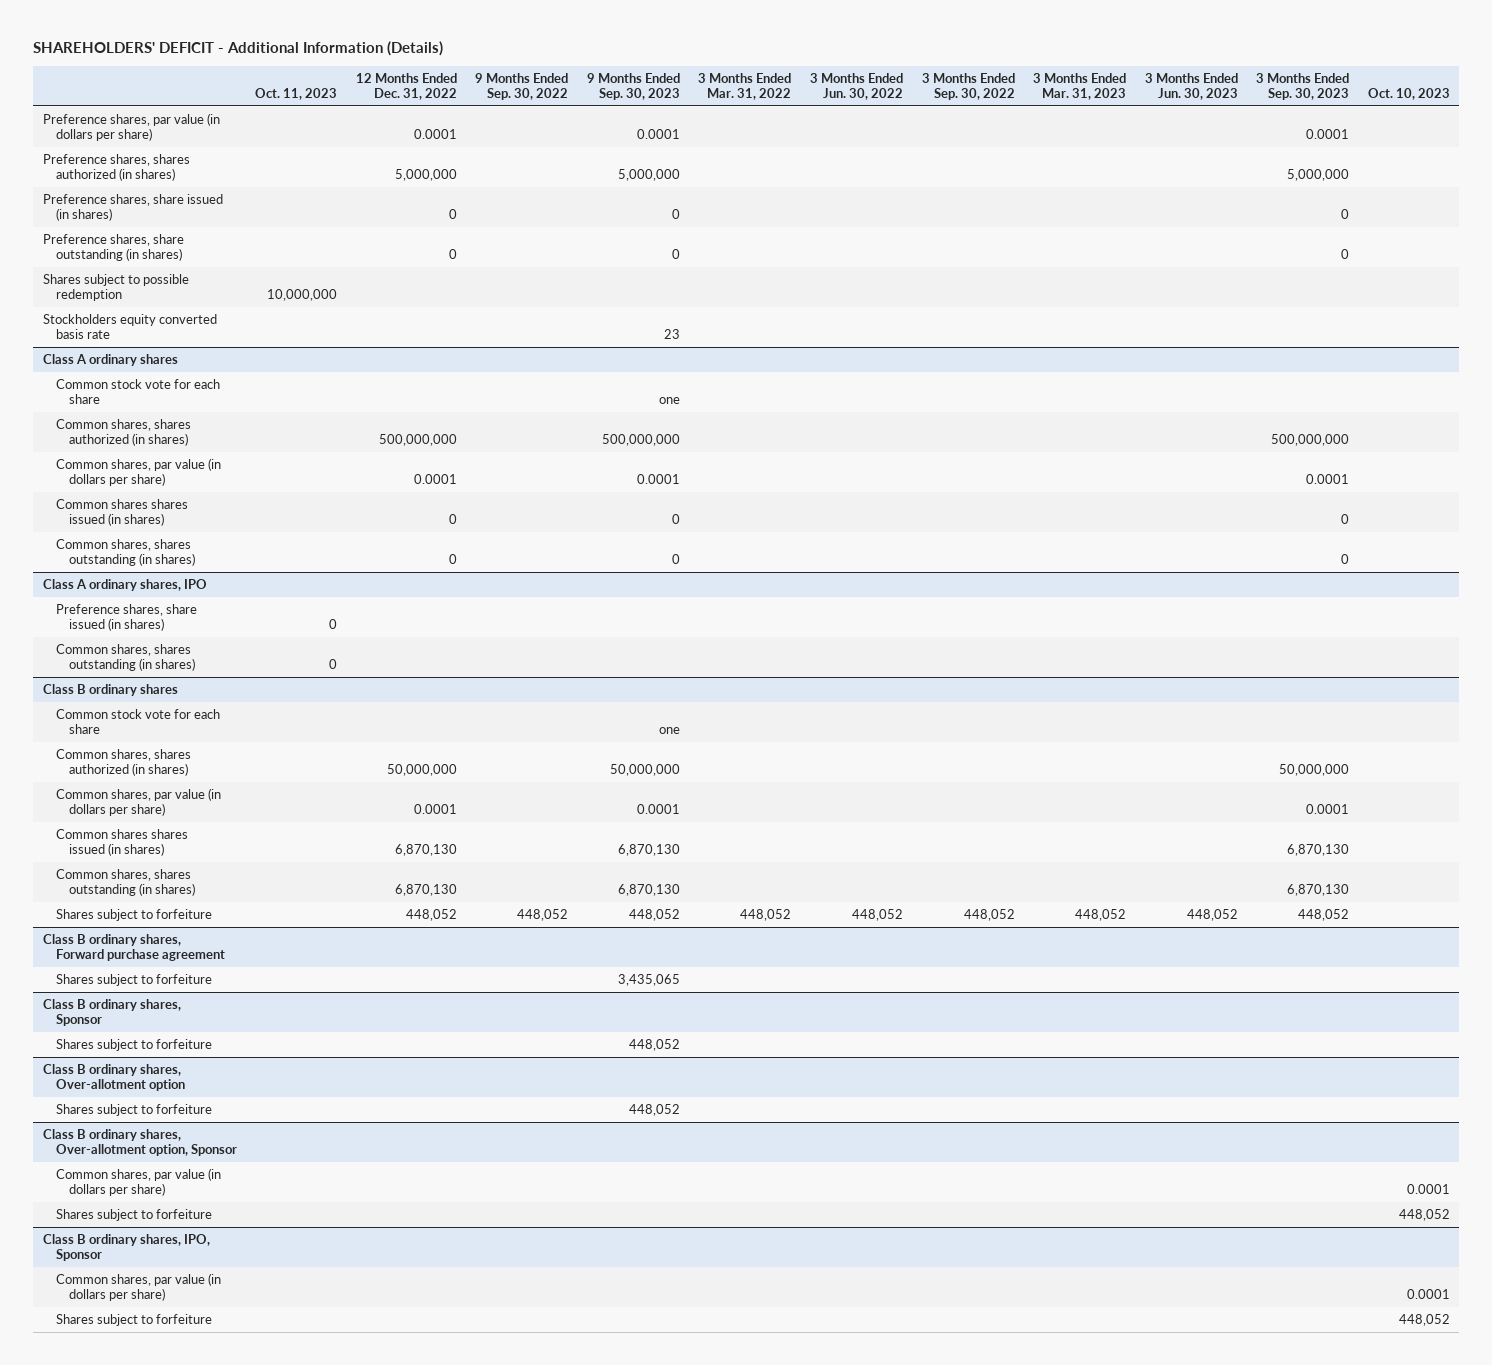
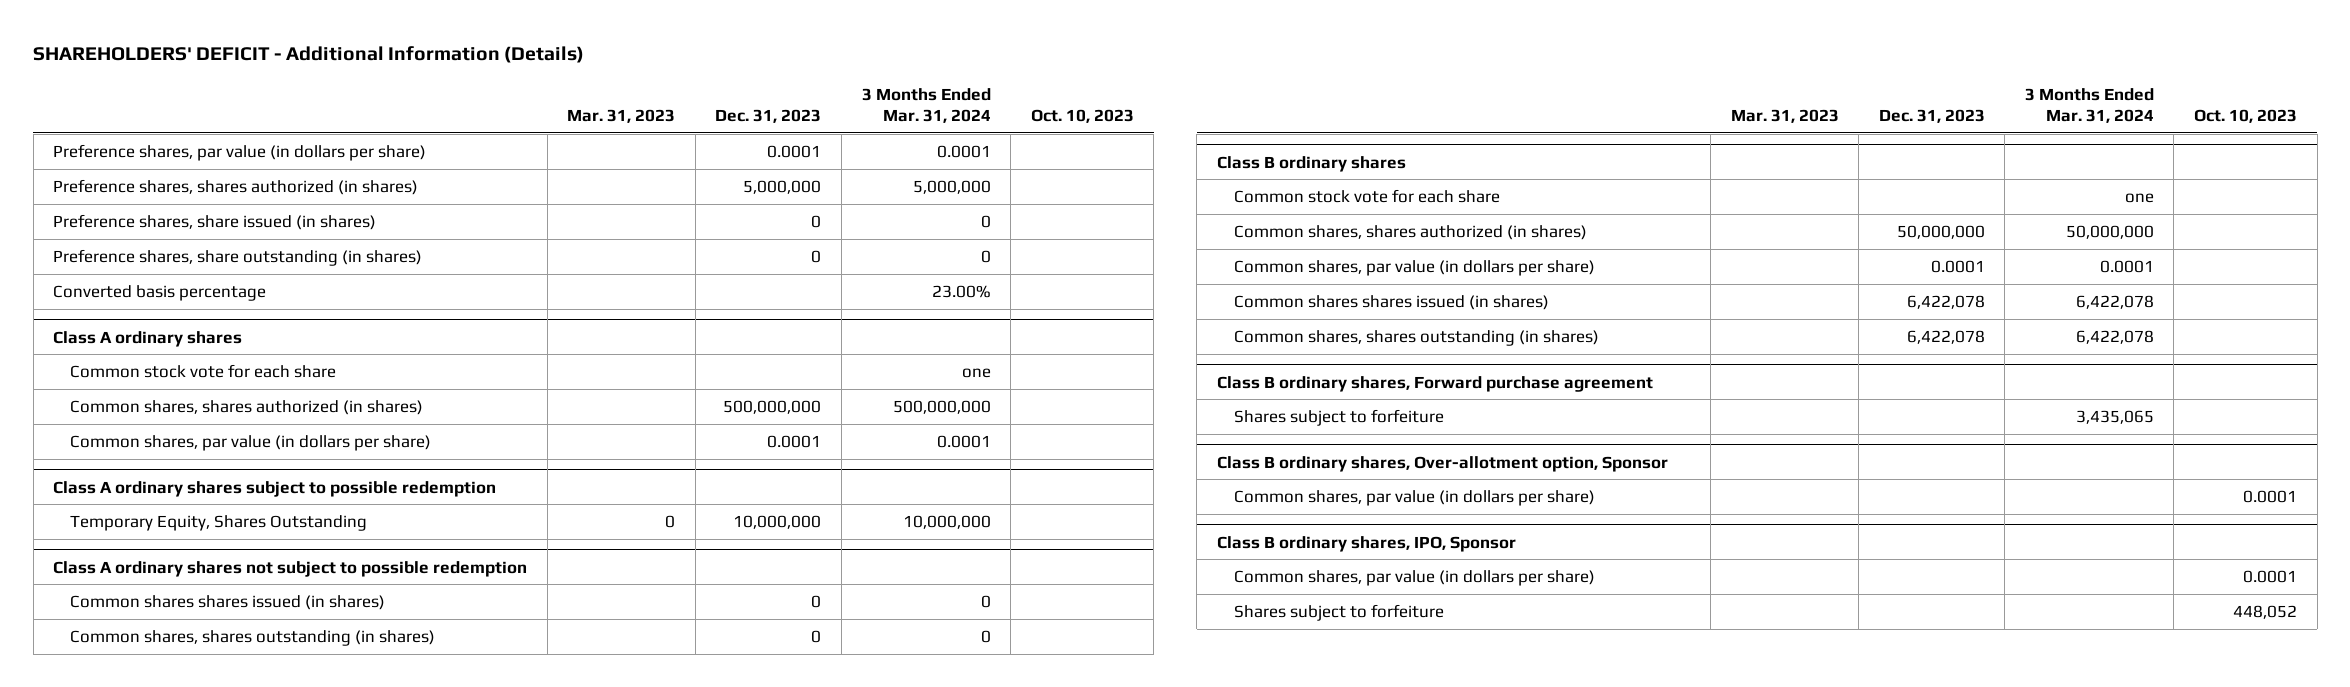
- | Oct. 11, 2023 | 12 Months Ended Dec. 31, 2022 | 9 Months Ended Sep. 30, 2022 | 9 Months Ended Sep. 30, 2023 | 3 Months Ended Mar. 31, 2022 | 3 Months Ended Jun. 30, 2022 | 3 Months Ended Sep. 30, 2022 | 3 Months Ended Mar. 31, 2023 | 3 Months Ended Jun. 30, 2023 | 3 Months Ended Sep. 30, 2023 | Oct. 10, 2023
+ | Mar. 31, 2023 | Dec. 31, 2023 | 3 Months Ended Mar. 31, 2024 | Oct. 10, 2023
- Shares subject to possible redemption | 10,000,000 | | | | | | | | | |
- Stockholders equity converted basis rate | | | | 23 | | | | | | |
+ Converted basis percentage | | | 23.00% |
@ Class A ordinary shares
- Common shares shares issued (in shares) | | 0 | | 0 | | | | | | 0 |
- Common shares, shares outstanding (in shares) | | 0 | | 0 | | | | | | 0 |
- Class A ordinary shares, IPO
- Preference shares, share issued (in shares) | 0 | | | | | | | | | |
- Common shares, shares outstanding (in shares) | 0 | | | | | | | | | |
+ Class A ordinary shares subject to possible redemption
+ Temporary Equity, Shares Outstanding | 0 | 10,000,000 | 10,000,000 |
+ Class A ordinary shares not subject to possible redemption
+ Common shares shares issued (in shares) | | 0 | 0 |
+ Common shares, shares outstanding (in shares) | | 0 | 0 |
@ Class B ordinary shares
- Shares subject to forfeiture | | 448,052 | 448,052 | 448,052 | 448,052 | 448,052 | 448,052 | 448,052 | 448,052 | 448,052 |
- Class B ordinary shares, Sponsor
- Shares subject to forfeiture | | | | 448,052 | | | | | | |
- Class B ordinary shares, Over-allotment option
- Shares subject to forfeiture | | | | 448,052 | | | | | | |
@ Class B ordinary shares, Over-allotment option, Sponsor
- Shares subject to forfeiture | | | | | | | | | | | 448,052

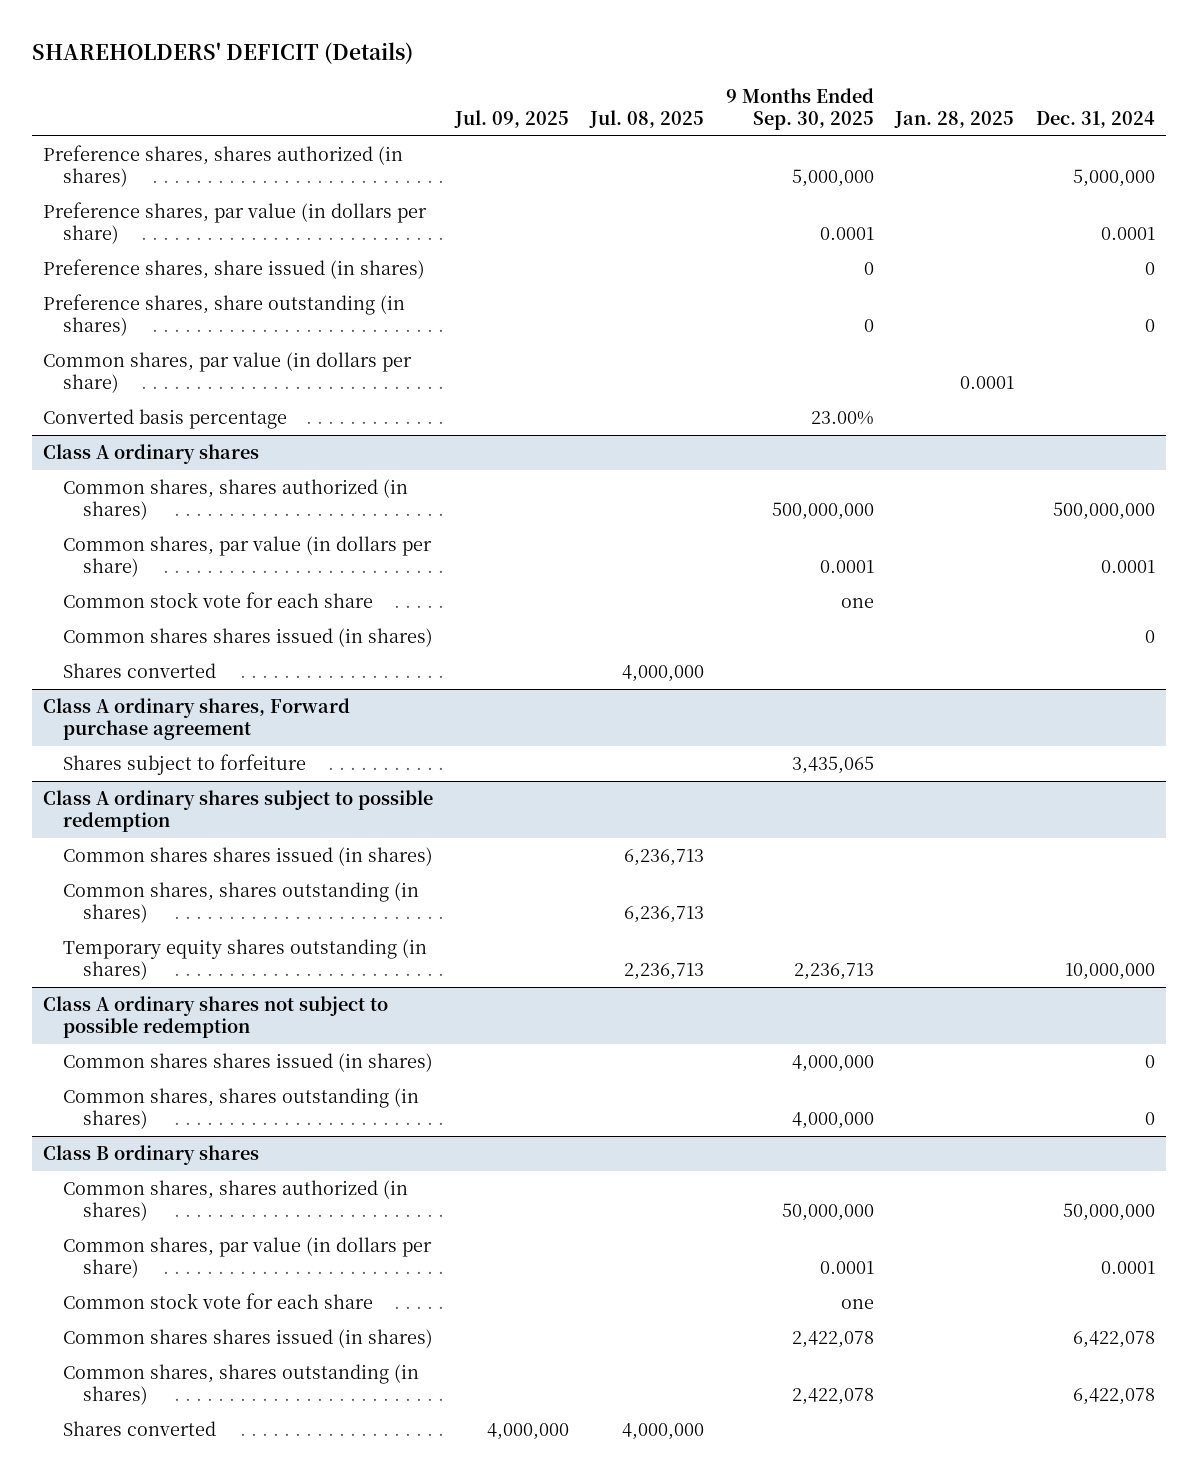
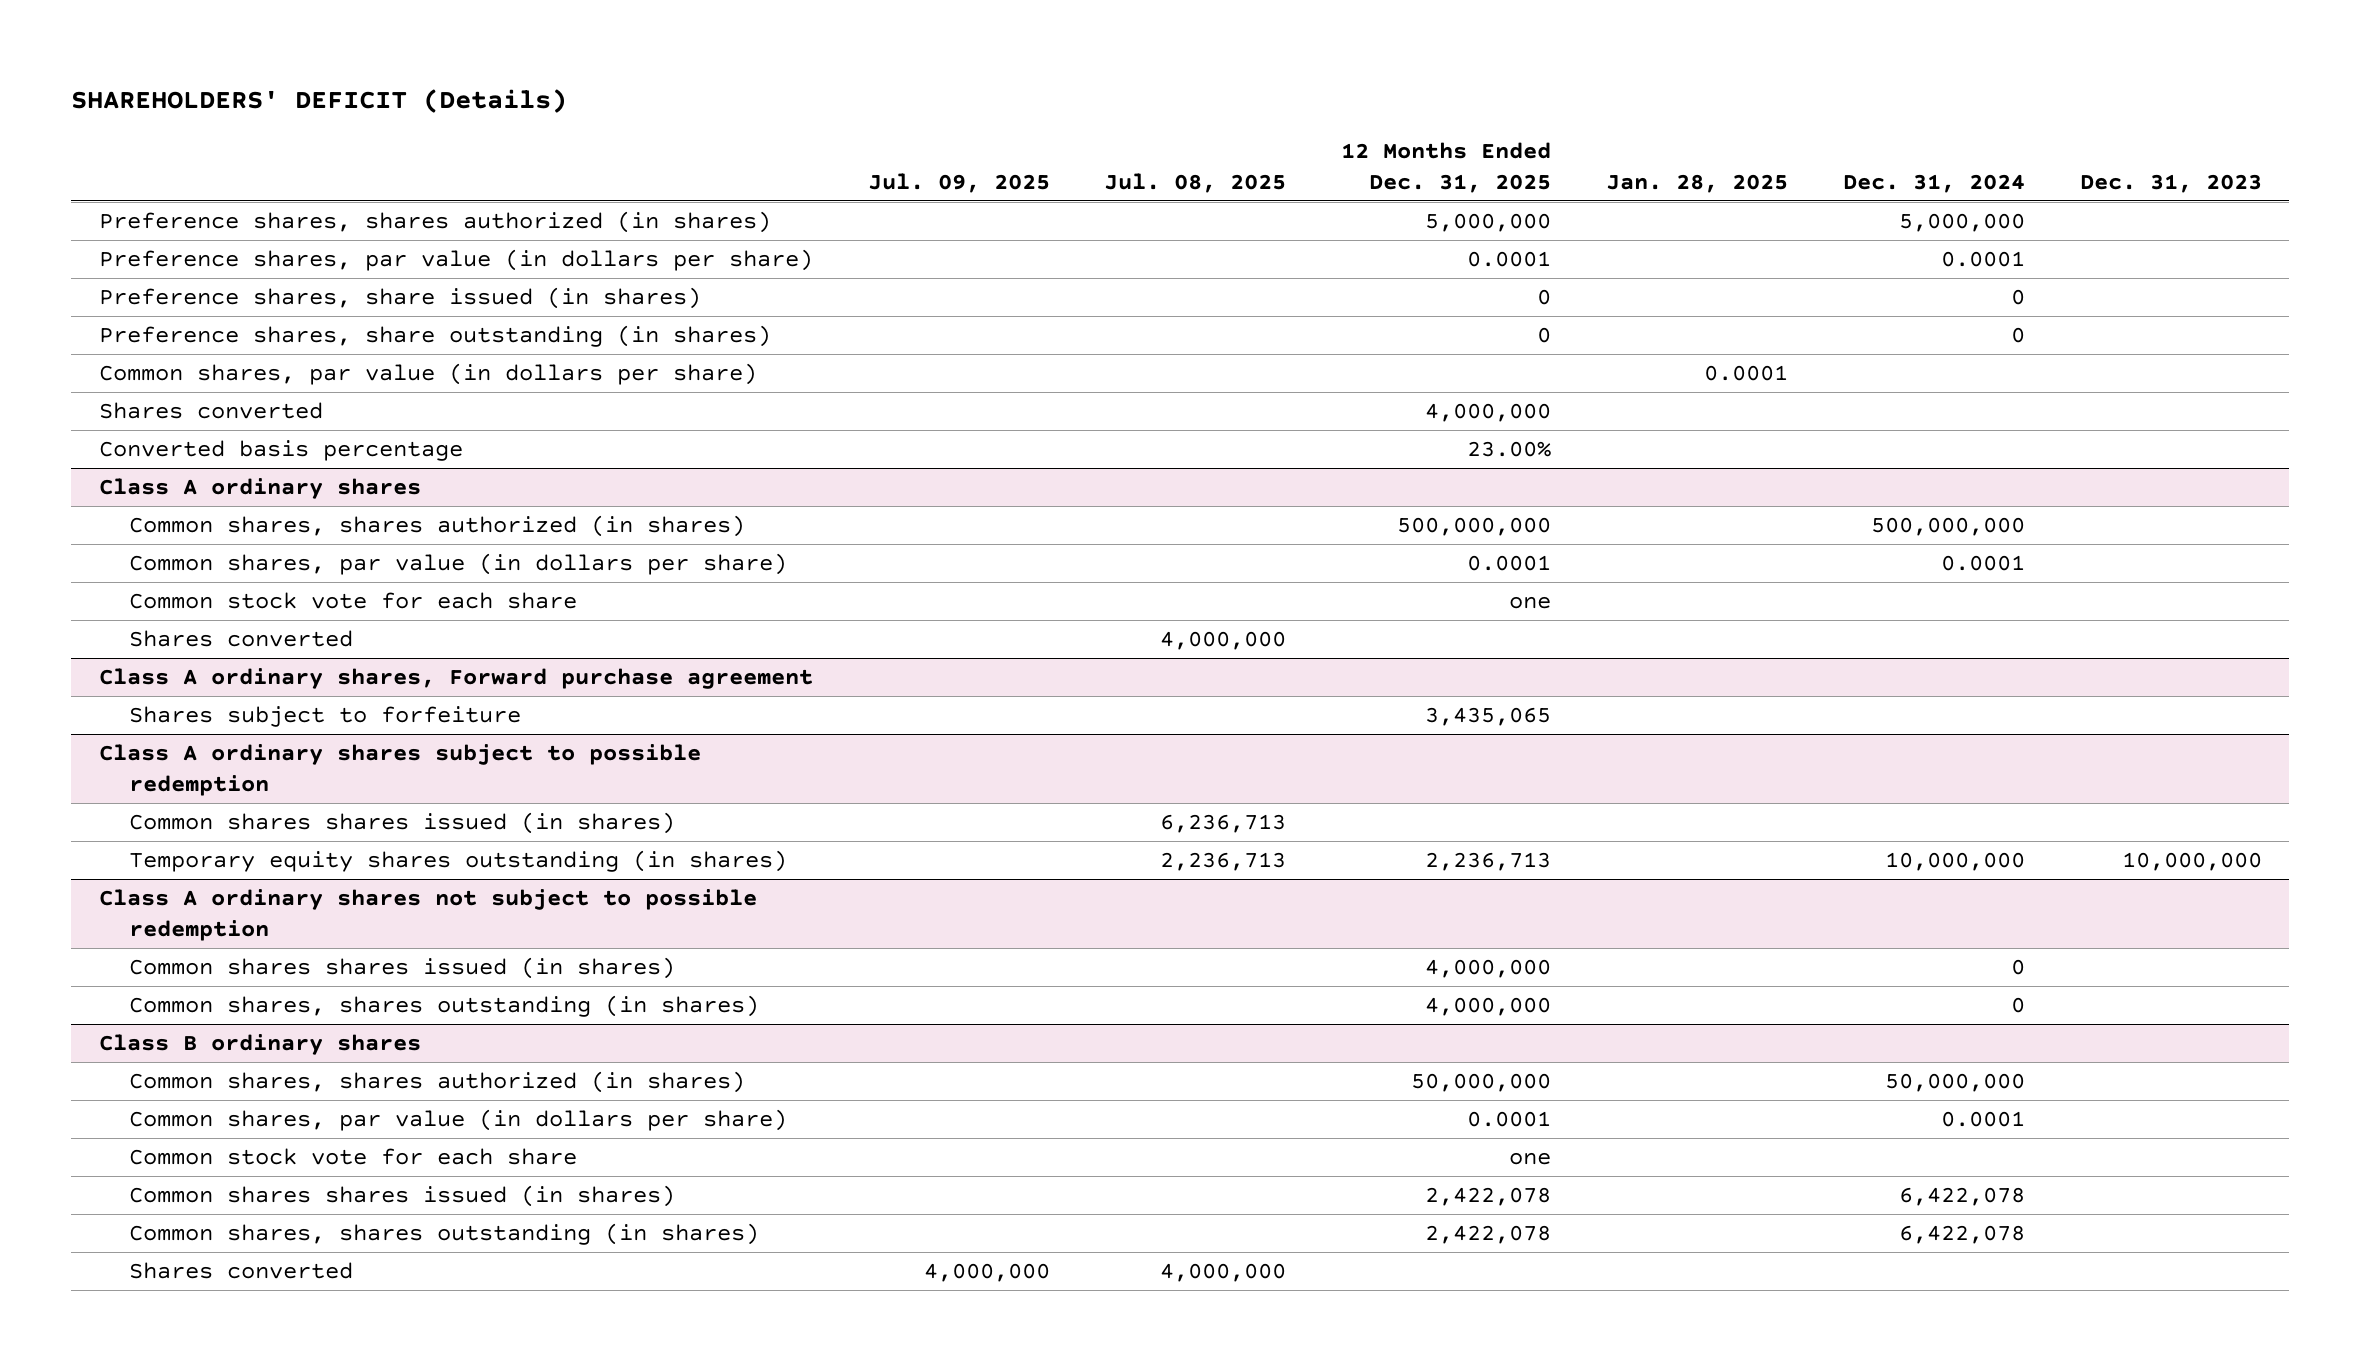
- | Jul. 09, 2025 | Jul. 08, 2025 | 9 Months Ended Sep. 30, 2025 | Jan. 28, 2025 | Dec. 31, 2024
+ | Jul. 09, 2025 | Jul. 08, 2025 | 12 Months Ended Dec. 31, 2025 | Jan. 28, 2025 | Dec. 31, 2024 | Dec. 31, 2023
+ Shares converted | | | 4,000,000 | | |
@ Class A ordinary shares
- Common shares shares issued (in shares) | | | | | 0
@ Class A ordinary shares subject to possible redemption
- Common shares, shares outstanding (in shares) | | 6,236,713 | | |

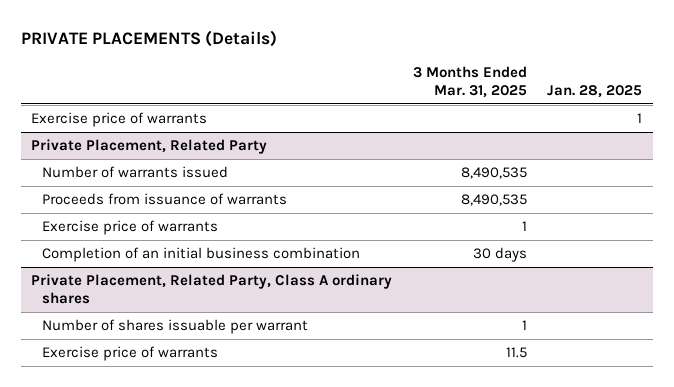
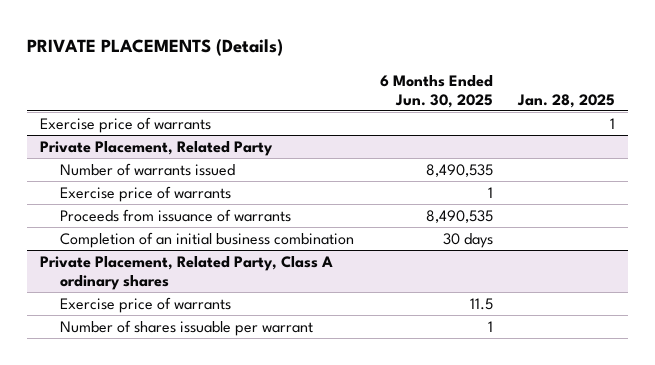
- | 3 Months Ended Mar. 31, 2025 | Jan. 28, 2025
+ | 6 Months Ended Jun. 30, 2025 | Jan. 28, 2025
@ Private Placement, Related Party
moved down: Proceeds from issuance of warrants | 8,490,535 |
@ Private Placement, Related Party, Class A ordinary shares
moved down: Number of shares issuable per warrant | 1 |

